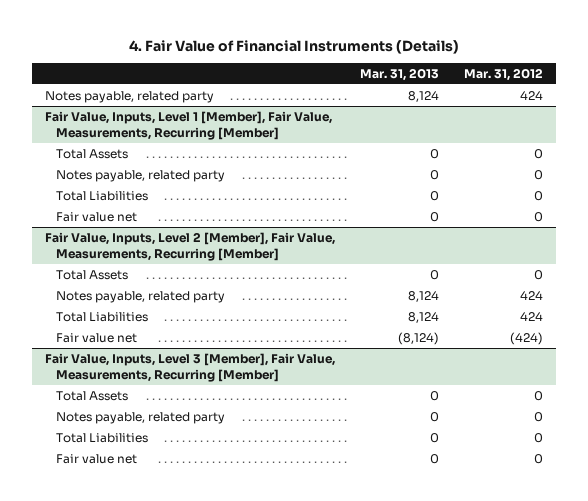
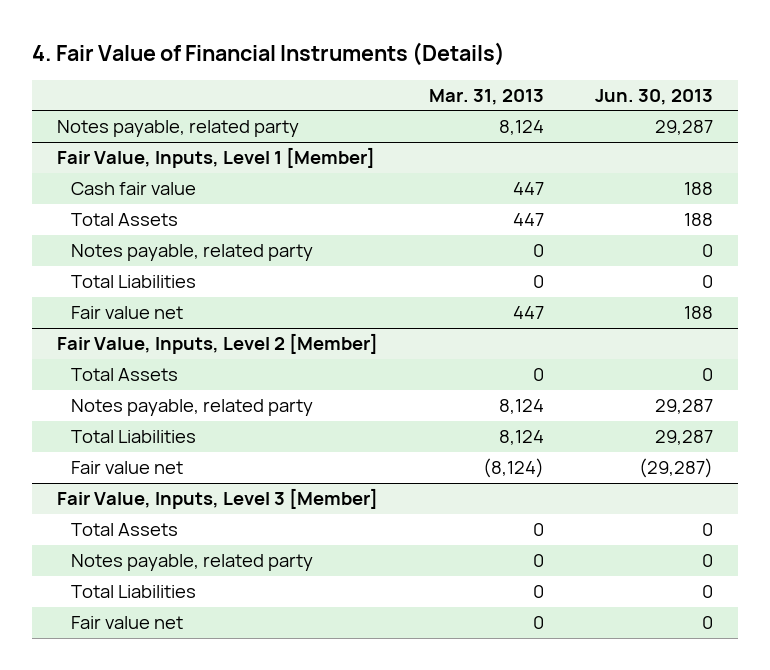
- | Mar. 31, 2013 | Mar. 31, 2012
+ | Mar. 31, 2013 | Jun. 30, 2013
- Fair Value, Inputs, Level 1 [Member], Fair Value, Measurements, Recurring [Member]
- Total Assets | 0 | 0
+ Fair Value, Inputs, Level 1 [Member]
+ Cash fair value | 447 | 188
+ Total Assets | 447 | 188
- Fair value net | 0 | 0
- Fair Value, Inputs, Level 2 [Member], Fair Value, Measurements, Recurring [Member]
+ Fair value net | 447 | 188
+ Fair Value, Inputs, Level 2 [Member]
- Fair Value, Inputs, Level 3 [Member], Fair Value, Measurements, Recurring [Member]
+ Fair Value, Inputs, Level 3 [Member]

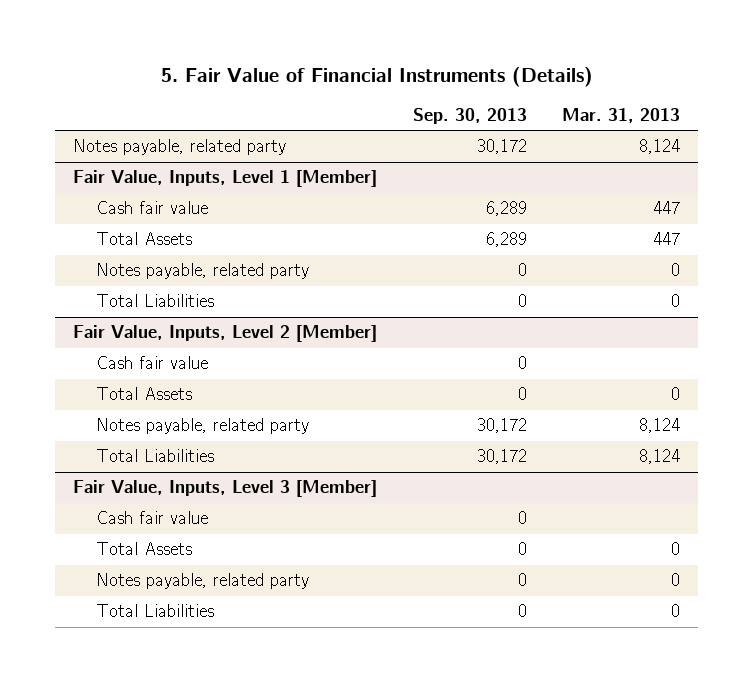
- 4. Fair Value of Financial Instruments (Details)
+ 5. Fair Value of Financial Instruments (Details)
- | Mar. 31, 2013 | Jun. 30, 2013
+ | Sep. 30, 2013 | Mar. 31, 2013
@ Fair Value, Inputs, Level 1 [Member]
- Fair value net | 447 | 188
@ Fair Value, Inputs, Level 2 [Member]
+ Cash fair value | 0 |
- Fair value net | (8,124) | (29,287)
@ Fair Value, Inputs, Level 3 [Member]
+ Cash fair value | 0 |
- Fair value net | 0 | 0

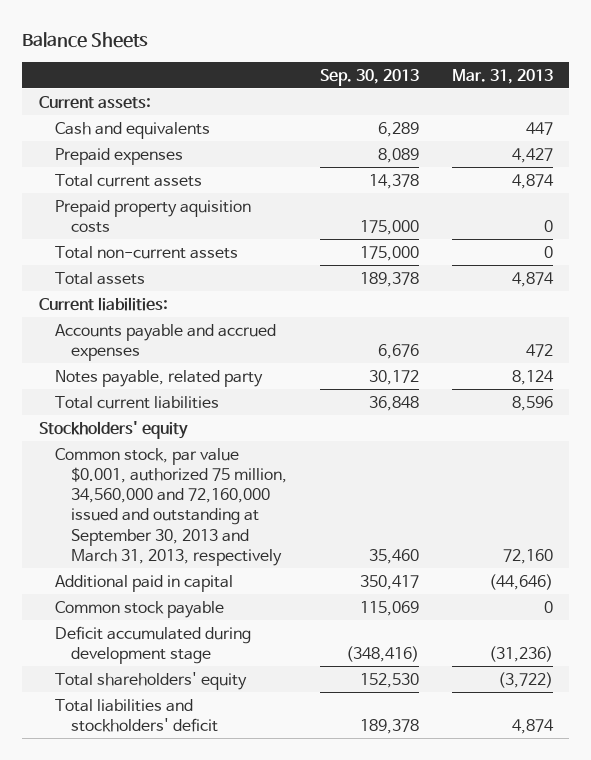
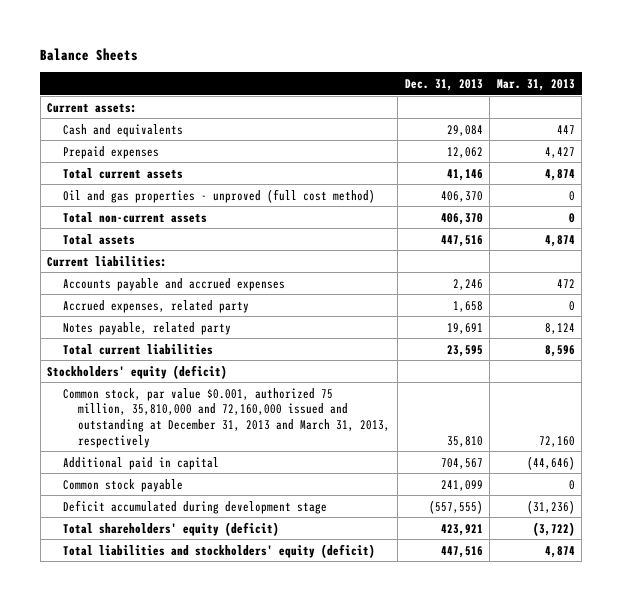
- | Sep. 30, 2013 | Mar. 31, 2013
+ | Dec. 31, 2013 | Mar. 31, 2013
- Prepaid property aquisition costs | 175,000 | 0
+ Oil and gas properties - unproved (full cost method) | 406,370 | 0
+ Accrued expenses, related party | 1,658 | 0
- Stockholders' equity
- Common stock, par value $0.001, authorized 75 million, 34,560,000 and 72,160,000 issued and outstanding at September 30, 2013 and March 31, 2013, respectively | 35,460 | 72,160
+ Stockholders' equity (deficit)
+ Common stock, par value $0.001, authorized 75 million, 35,810,000 and 72,160,000 issued and outstanding at December 31, 2013 and March 31, 2013, respectively | 35,810 | 72,160
- Total shareholders' equity | 152,530 | (3,722)
- Total liabilities and stockholders' deficit | 189,378 | 4,874
+ Total shareholders' equity (deficit) | 423,921 | (3,722)
+ Total liabilities and stockholders' equity (deficit) | 447,516 | 4,874

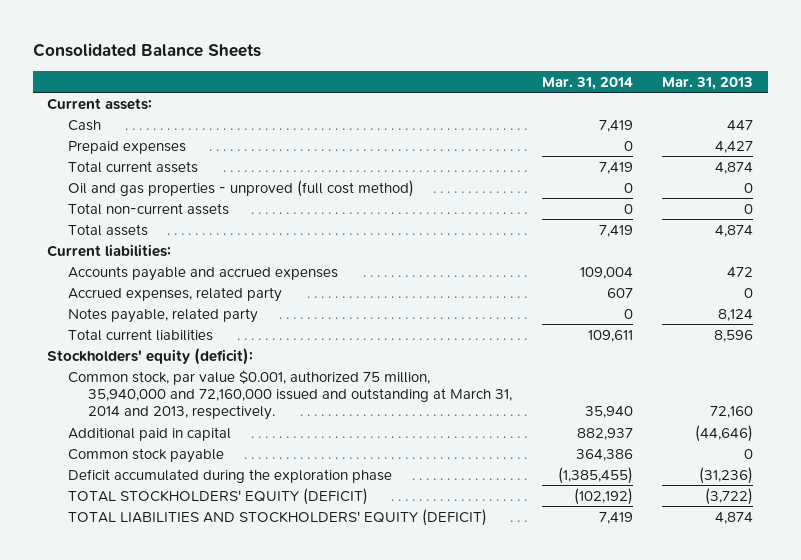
- Balance Sheets
+ Consolidated Balance Sheets
- | Dec. 31, 2013 | Mar. 31, 2013
+ | Mar. 31, 2014 | Mar. 31, 2013
- Cash and equivalents | 29,084 | 447
+ Cash | 7,419 | 447
- Stockholders' equity (deficit)
- Common stock, par value $0.001, authorized 75 million, 35,810,000 and 72,160,000 issued and outstanding at December 31, 2013 and March 31, 2013, respectively | 35,810 | 72,160
+ Stockholders' equity (deficit):
+ Common stock, par value $0.001, authorized 75 million, 35,940,000 and 72,160,000 issued and outstanding at March 31, 2014 and 2013, respectively. | 35,940 | 72,160
- Deficit accumulated during development stage | (557,555) | (31,236)
- Total shareholders' equity (deficit) | 423,921 | (3,722)
- Total liabilities and stockholders' equity (deficit) | 447,516 | 4,874
+ Deficit accumulated during the exploration phase | (1,385,455) | (31,236)
+ TOTAL STOCKHOLDERS' EQUITY (DEFICIT) | (102,192) | (3,722)
+ TOTAL LIABILITIES AND STOCKHOLDERS' EQUITY (DEFICIT) | 7,419 | 4,874

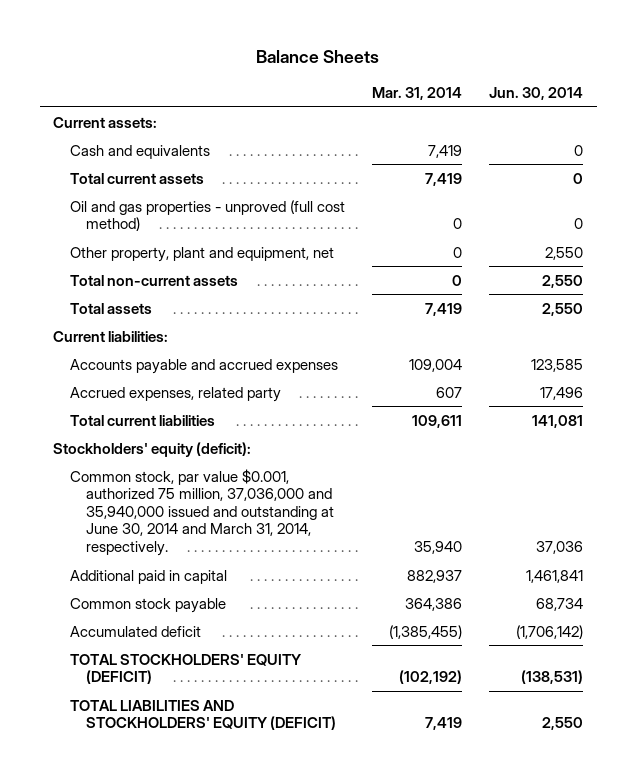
- Consolidated Balance Sheets
+ Balance Sheets
- | Mar. 31, 2014 | Mar. 31, 2013
+ | Mar. 31, 2014 | Jun. 30, 2014
- Cash | 7,419 | 447
- Prepaid expenses | 0 | 4,427
+ Cash and equivalents | 7,419 | 0
+ Other property, plant and equipment, net | 0 | 2,550
- Notes payable, related party | 0 | 8,124
- Common stock, par value $0.001, authorized 75 million, 35,940,000 and 72,160,000 issued and outstanding at March 31, 2014 and 2013, respectively. | 35,940 | 72,160
+ Common stock, par value $0.001, authorized 75 million, 37,036,000 and 35,940,000 issued and outstanding at June 30, 2014 and March 31, 2014, respectively. | 35,940 | 37,036
- Deficit accumulated during the exploration phase | (1,385,455) | (31,236)
+ Accumulated deficit | (1,385,455) | (1,706,142)

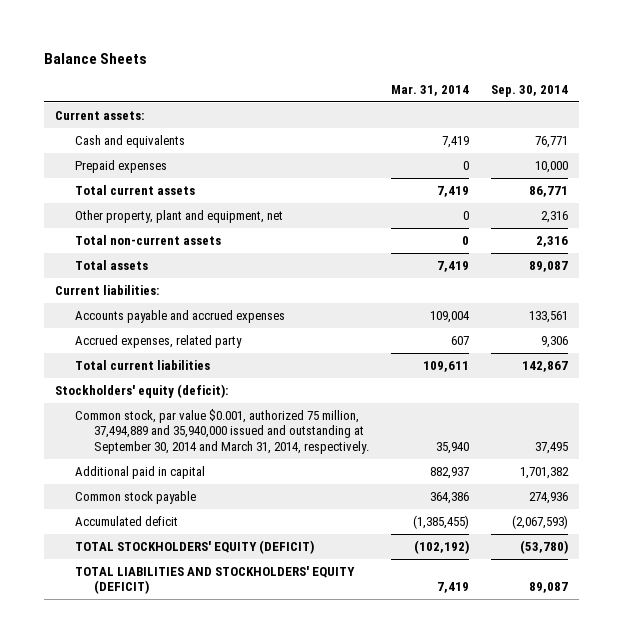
- | Mar. 31, 2014 | Jun. 30, 2014
+ | Mar. 31, 2014 | Sep. 30, 2014
+ Prepaid expenses | 0 | 10,000
- Oil and gas properties - unproved (full cost method) | 0 | 0
- Common stock, par value $0.001, authorized 75 million, 37,036,000 and 35,940,000 issued and outstanding at June 30, 2014 and March 31, 2014, respectively. | 35,940 | 37,036
+ Common stock, par value $0.001, authorized 75 million, 37,494,889 and 35,940,000 issued and outstanding at September 30, 2014 and March 31, 2014, respectively. | 35,940 | 37,495

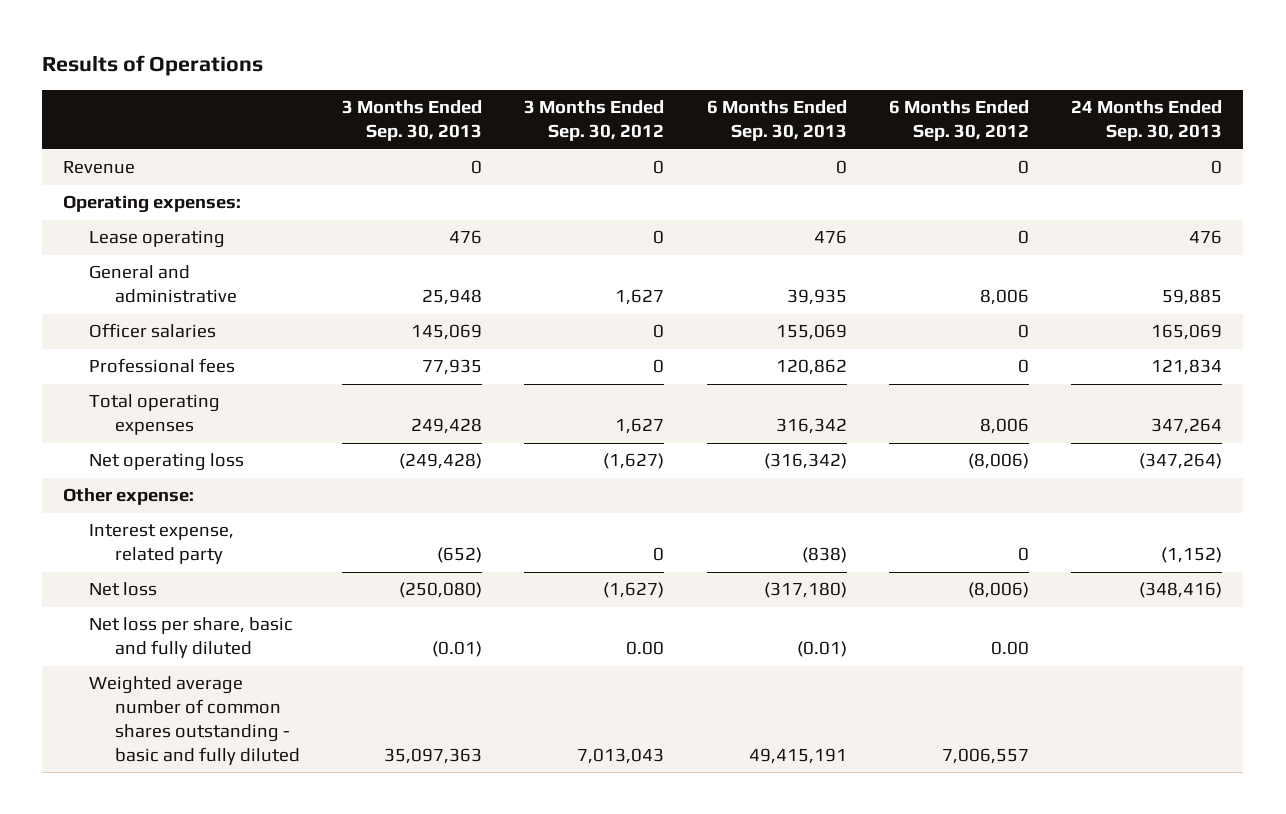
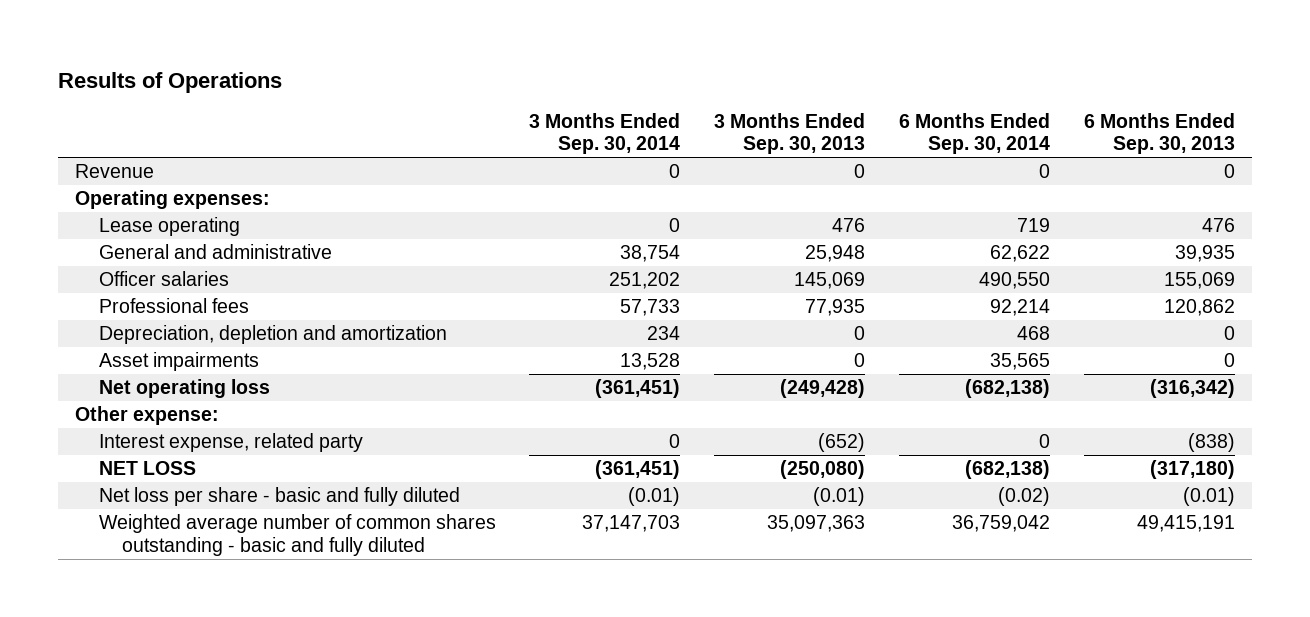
- | 3 Months Ended Sep. 30, 2013 | 3 Months Ended Sep. 30, 2012 | 6 Months Ended Sep. 30, 2013 | 6 Months Ended Sep. 30, 2012 | 24 Months Ended Sep. 30, 2013
+ | 3 Months Ended Sep. 30, 2014 | 3 Months Ended Sep. 30, 2013 | 6 Months Ended Sep. 30, 2014 | 6 Months Ended Sep. 30, 2013
- Total operating expenses | 249,428 | 1,627 | 316,342 | 8,006 | 347,264
+ Depreciation, depletion and amortization | 234 | 0 | 468 | 0
+ Asset impairments | 13,528 | 0 | 35,565 | 0
- Net loss | (250,080) | (1,627) | (317,180) | (8,006) | (348,416)
- Net loss per share, basic and fully diluted | (0.01) | 0.00 | (0.01) | 0.00 |
+ NET LOSS | (361,451) | (250,080) | (682,138) | (317,180)
+ Net loss per share - basic and fully diluted | (0.01) | (0.01) | (0.02) | (0.01)

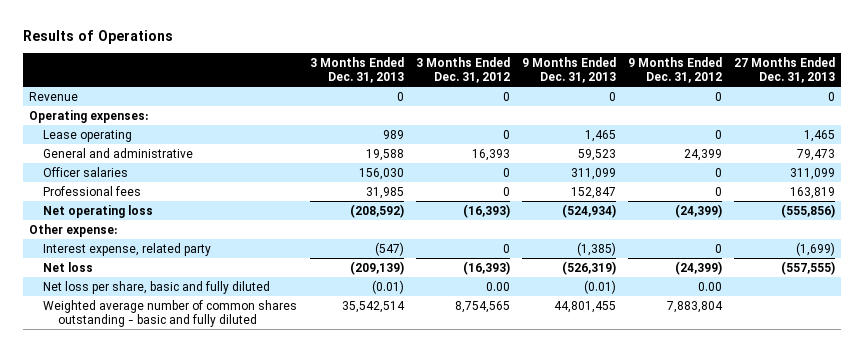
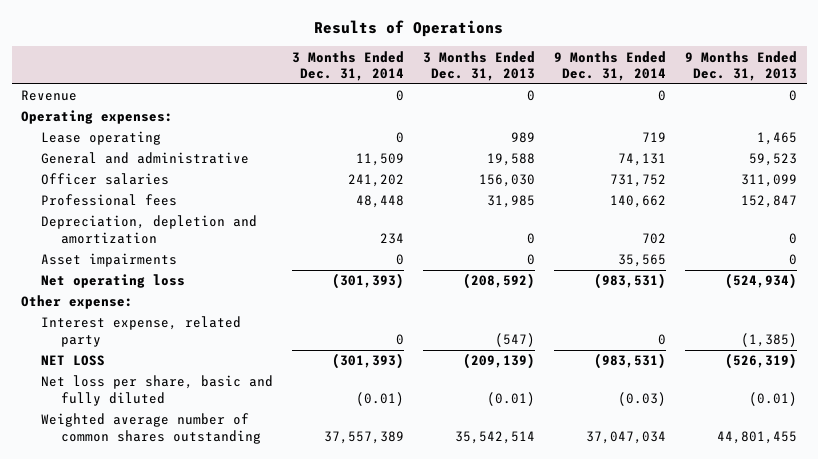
- | 3 Months Ended Dec. 31, 2013 | 3 Months Ended Dec. 31, 2012 | 9 Months Ended Dec. 31, 2013 | 9 Months Ended Dec. 31, 2012 | 27 Months Ended Dec. 31, 2013
+ | 3 Months Ended Dec. 31, 2014 | 3 Months Ended Dec. 31, 2013 | 9 Months Ended Dec. 31, 2014 | 9 Months Ended Dec. 31, 2013
+ Depreciation, depletion and amortization | 234 | 0 | 702 | 0
+ Asset impairments | 0 | 0 | 35,565 | 0
- Net loss | (209,139) | (16,393) | (526,319) | (24,399) | (557,555)
+ NET LOSS | (301,393) | (209,139) | (983,531) | (526,319)
- Weighted average number of common shares outstanding - basic and fully diluted | 35,542,514 | 8,754,565 | 44,801,455 | 7,883,804 |
+ Weighted average number of common shares outstanding | 37,557,389 | 35,542,514 | 37,047,034 | 44,801,455

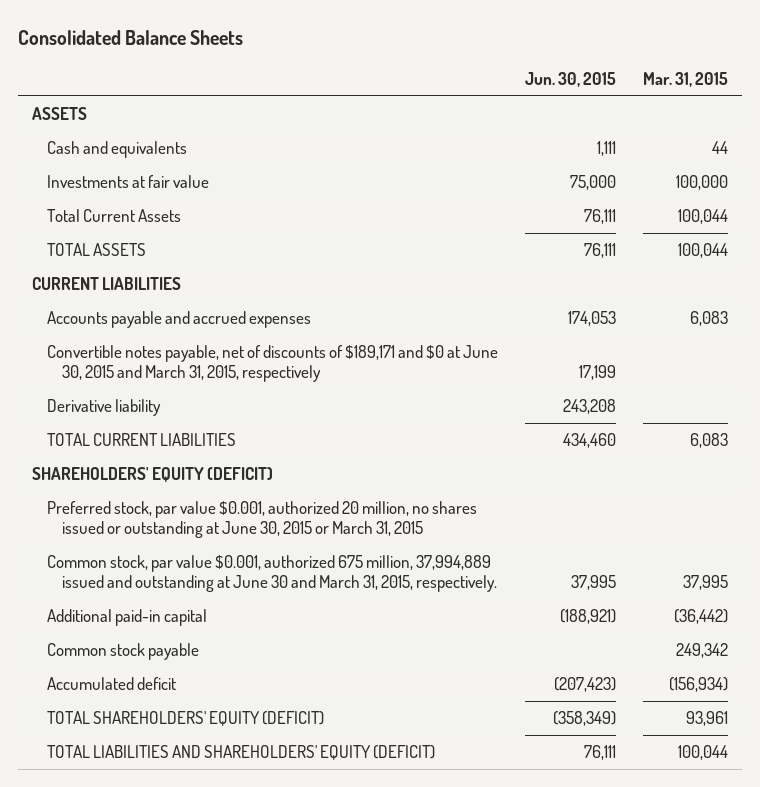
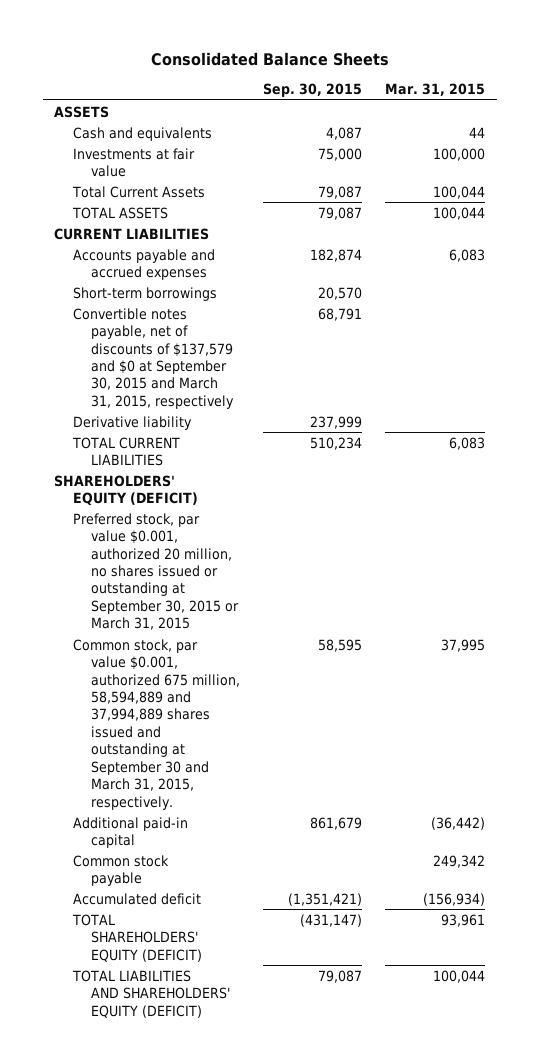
- | Jun. 30, 2015 | Mar. 31, 2015
+ | Sep. 30, 2015 | Mar. 31, 2015
- Convertible notes payable, net of discounts of $189,171 and $0 at June 30, 2015 and March 31, 2015, respectively | 17,199 |
+ Short-term borrowings | 20,570 |
+ Convertible notes payable, net of discounts of $137,579 and $0 at September 30, 2015 and March 31, 2015, respectively | 68,791 |
- Preferred stock, par value $0.001, authorized 20 million, no shares issued or outstanding at June 30, 2015 or March 31, 2015
- Common stock, par value $0.001, authorized 675 million, 37,994,889 issued and outstanding at June 30 and March 31, 2015, respectively. | 37,995 | 37,995
+ Preferred stock, par value $0.001, authorized 20 million, no shares issued or outstanding at September 30, 2015 or March 31, 2015
+ Common stock, par value $0.001, authorized 675 million, 58,594,889 and 37,994,889 shares issued and outstanding at September 30 and March 31, 2015, respectively. | 58,595 | 37,995

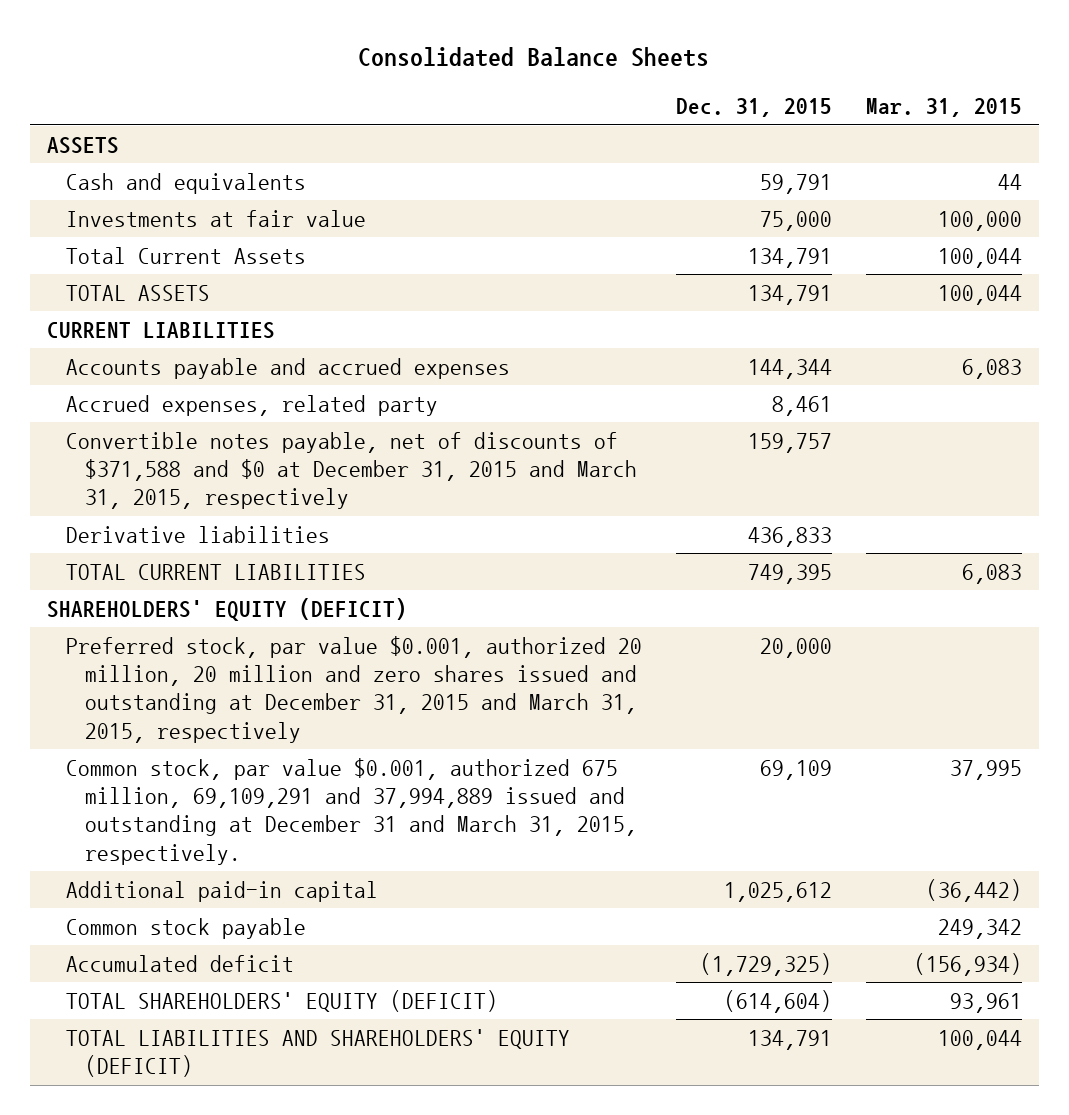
- | Sep. 30, 2015 | Mar. 31, 2015
+ | Dec. 31, 2015 | Mar. 31, 2015
- Short-term borrowings | 20,570 |
- Convertible notes payable, net of discounts of $137,579 and $0 at September 30, 2015 and March 31, 2015, respectively | 68,791 |
- Derivative liability | 237,999 |
+ Accrued expenses, related party | 8,461 |
+ Convertible notes payable, net of discounts of $371,588 and $0 at December 31, 2015 and March 31, 2015, respectively | 159,757 |
+ Derivative liabilities | 436,833 |
- Preferred stock, par value $0.001, authorized 20 million, no shares issued or outstanding at September 30, 2015 or March 31, 2015
- Common stock, par value $0.001, authorized 675 million, 58,594,889 and 37,994,889 shares issued and outstanding at September 30 and March 31, 2015, respectively. | 58,595 | 37,995
+ Preferred stock, par value $0.001, authorized 20 million, 20 million and zero shares issued and outstanding at December 31, 2015 and March 31, 2015, respectively | 20,000 |
+ Common stock, par value $0.001, authorized 675 million, 69,109,291 and 37,994,889 issued and outstanding at December 31 and March 31, 2015, respectively. | 69,109 | 37,995

